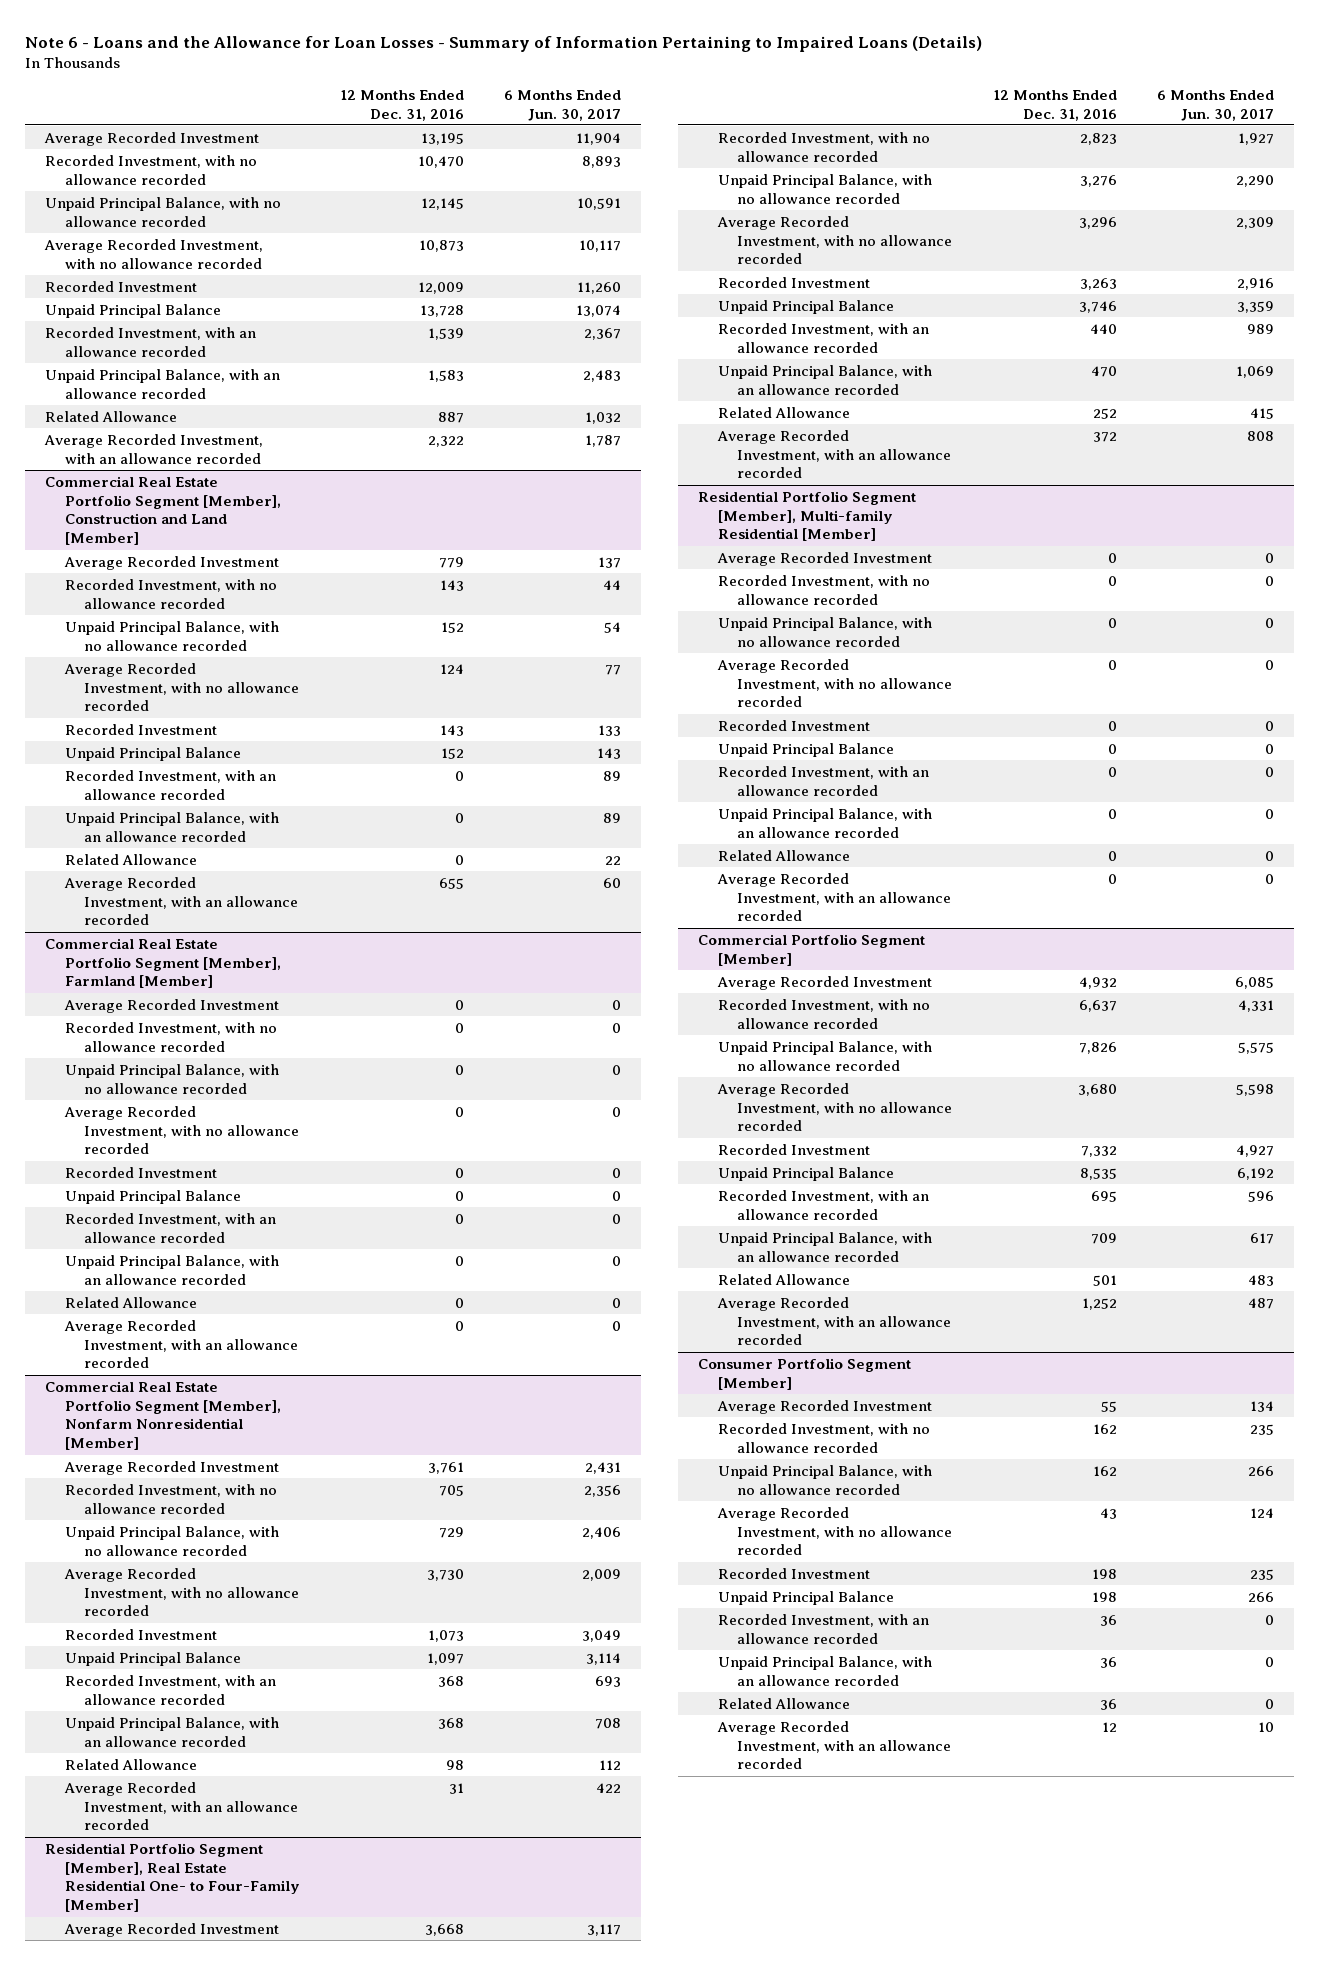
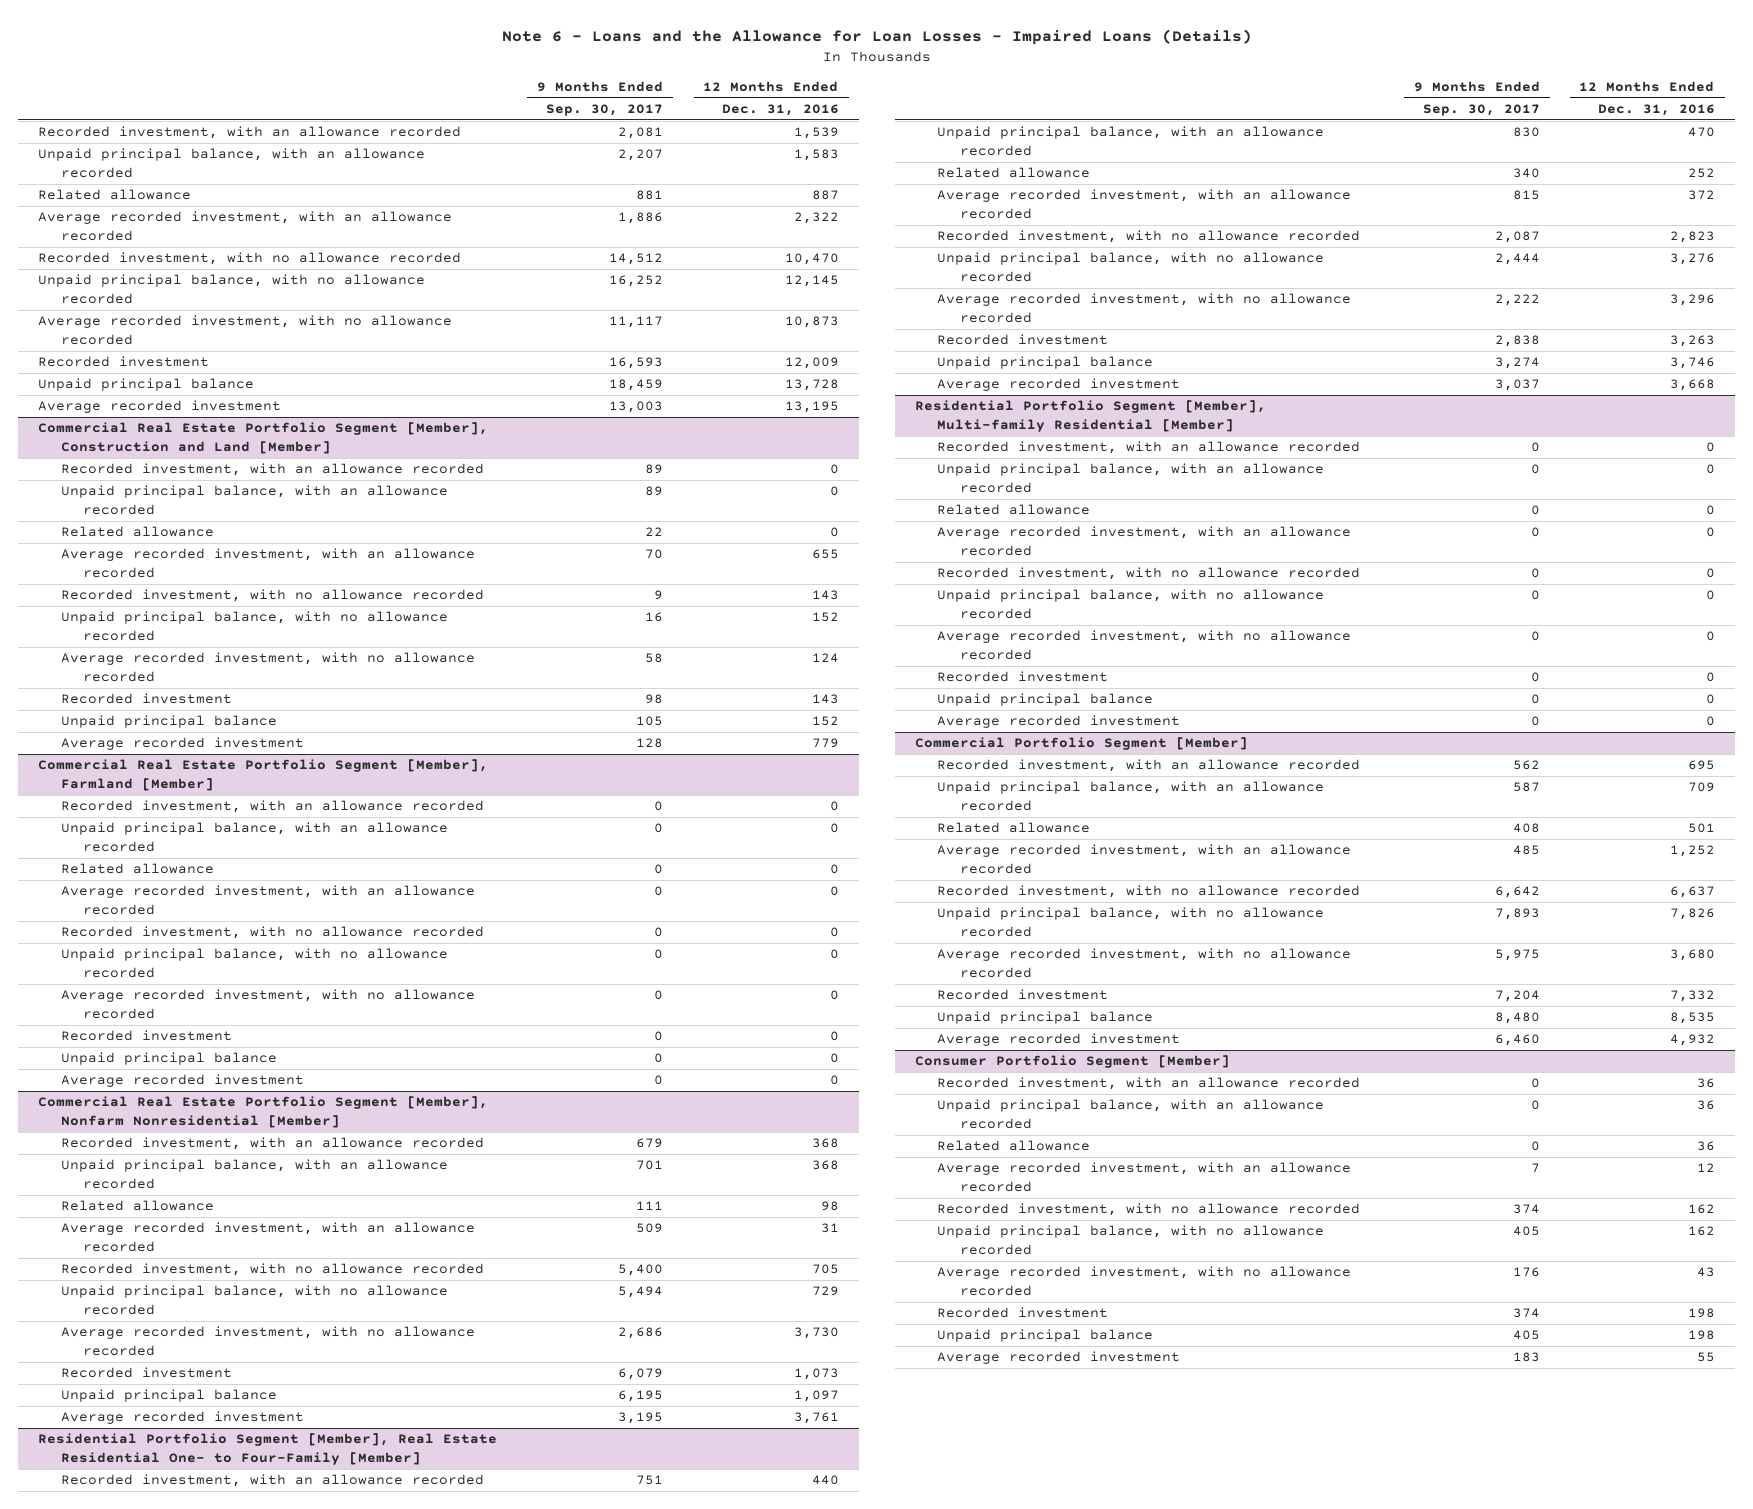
- Note 6 - Loans and the Allowance for Loan Losses - Summary of Information Pertaining to Impaired Loans (Details)
+ Note 6 - Loans and the Allowance for Loan Losses - Impaired Loans (Details)
- | 12 Months Ended Dec. 31, 2016 | 6 Months Ended Jun. 30, 2017
+ | 9 Months Ended Sep. 30, 2017 | 12 Months Ended Dec. 31, 2016
- Average Recorded Investment | 13,195 | 11,904
- Recorded Investment, with no allowance recorded | 10,470 | 8,893
- Unpaid Principal Balance, with no allowance recorded | 12,145 | 10,591
- Average Recorded Investment, with no allowance recorded | 10,873 | 10,117
- Recorded Investment | 12,009 | 11,260
- Unpaid Principal Balance | 13,728 | 13,074
- Recorded Investment, with an allowance recorded | 1,539 | 2,367
- Unpaid Principal Balance, with an allowance recorded | 1,583 | 2,483
- Related Allowance | 887 | 1,032
- Average Recorded Investment, with an allowance recorded | 2,322 | 1,787
+ Recorded investment, with an allowance recorded | 2,081 | 1,539
+ Unpaid principal balance, with an allowance recorded | 2,207 | 1,583
+ Related allowance | 881 | 887
+ Average recorded investment, with an allowance recorded | 1,886 | 2,322
+ Recorded investment, with no allowance recorded | 14,512 | 10,470
+ Unpaid principal balance, with no allowance recorded | 16,252 | 12,145
+ Average recorded investment, with no allowance recorded | 11,117 | 10,873
+ Recorded investment | 16,593 | 12,009
+ Unpaid principal balance | 18,459 | 13,728
+ Average recorded investment | 13,003 | 13,195
@ Commercial Real Estate Portfolio Segment [Member], Construction and Land [Member]
- Average Recorded Investment | 779 | 137
- Recorded Investment, with no allowance recorded | 143 | 44
- Unpaid Principal Balance, with no allowance recorded | 152 | 54
- Average Recorded Investment, with no allowance recorded | 124 | 77
- Recorded Investment | 143 | 133
- Unpaid Principal Balance | 152 | 143
- Recorded Investment, with an allowance recorded | 0 | 89
- Unpaid Principal Balance, with an allowance recorded | 0 | 89
- Related Allowance | 0 | 22
- Average Recorded Investment, with an allowance recorded | 655 | 60
+ Recorded investment, with an allowance recorded | 89 | 0
+ Unpaid principal balance, with an allowance recorded | 89 | 0
+ Related allowance | 22 | 0
+ Average recorded investment, with an allowance recorded | 70 | 655
+ Recorded investment, with no allowance recorded | 9 | 143
+ Unpaid principal balance, with no allowance recorded | 16 | 152
+ Average recorded investment, with no allowance recorded | 58 | 124
+ Recorded investment | 98 | 143
+ Unpaid principal balance | 105 | 152
+ Average recorded investment | 128 | 779
@ Commercial Real Estate Portfolio Segment [Member], Farmland [Member]
- Average Recorded Investment | 0 | 0
- Recorded Investment, with no allowance recorded | 0 | 0
- Unpaid Principal Balance, with no allowance recorded | 0 | 0
- Average Recorded Investment, with no allowance recorded | 0 | 0
- Recorded Investment | 0 | 0
- Unpaid Principal Balance | 0 | 0
- Recorded Investment, with an allowance recorded | 0 | 0
- Unpaid Principal Balance, with an allowance recorded | 0 | 0
- Related Allowance | 0 | 0
- Average Recorded Investment, with an allowance recorded | 0 | 0
+ Recorded investment, with an allowance recorded | 0 | 0
+ Unpaid principal balance, with an allowance recorded | 0 | 0
+ Related allowance | 0 | 0
+ Average recorded investment, with an allowance recorded | 0 | 0
+ Recorded investment, with no allowance recorded | 0 | 0
+ Unpaid principal balance, with no allowance recorded | 0 | 0
+ Average recorded investment, with no allowance recorded | 0 | 0
+ Recorded investment | 0 | 0
+ Unpaid principal balance | 0 | 0
+ Average recorded investment | 0 | 0
@ Commercial Real Estate Portfolio Segment [Member], Nonfarm Nonresidential [Member]
- Average Recorded Investment | 3,761 | 2,431
- Recorded Investment, with no allowance recorded | 705 | 2,356
- Unpaid Principal Balance, with no allowance recorded | 729 | 2,406
- Average Recorded Investment, with no allowance recorded | 3,730 | 2,009
- Recorded Investment | 1,073 | 3,049
- Unpaid Principal Balance | 1,097 | 3,114
- Recorded Investment, with an allowance recorded | 368 | 693
- Unpaid Principal Balance, with an allowance recorded | 368 | 708
- Related Allowance | 98 | 112
- Average Recorded Investment, with an allowance recorded | 31 | 422
+ Recorded investment, with an allowance recorded | 679 | 368
+ Unpaid principal balance, with an allowance recorded | 701 | 368
+ Related allowance | 111 | 98
+ Average recorded investment, with an allowance recorded | 509 | 31
+ Recorded investment, with no allowance recorded | 5,400 | 705
+ Unpaid principal balance, with no allowance recorded | 5,494 | 729
+ Average recorded investment, with no allowance recorded | 2,686 | 3,730
+ Recorded investment | 6,079 | 1,073
+ Unpaid principal balance | 6,195 | 1,097
+ Average recorded investment | 3,195 | 3,761
@ Residential Portfolio Segment [Member], Real Estate Residential One- to Four-Family [Member]
- Average Recorded Investment | 3,668 | 3,117
- Recorded Investment, with no allowance recorded | 2,823 | 1,927
- Unpaid Principal Balance, with no allowance recorded | 3,276 | 2,290
- Average Recorded Investment, with no allowance recorded | 3,296 | 2,309
- Recorded Investment | 3,263 | 2,916
- Unpaid Principal Balance | 3,746 | 3,359
- Recorded Investment, with an allowance recorded | 440 | 989
- Unpaid Principal Balance, with an allowance recorded | 470 | 1,069
- Related Allowance | 252 | 415
- Average Recorded Investment, with an allowance recorded | 372 | 808
+ Recorded investment, with an allowance recorded | 751 | 440
+ Unpaid principal balance, with an allowance recorded | 830 | 470
+ Related allowance | 340 | 252
+ Average recorded investment, with an allowance recorded | 815 | 372
+ Recorded investment, with no allowance recorded | 2,087 | 2,823
+ Unpaid principal balance, with no allowance recorded | 2,444 | 3,276
+ Average recorded investment, with no allowance recorded | 2,222 | 3,296
+ Recorded investment | 2,838 | 3,263
+ Unpaid principal balance | 3,274 | 3,746
+ Average recorded investment | 3,037 | 3,668
@ Residential Portfolio Segment [Member], Multi-family Residential [Member]
- Average Recorded Investment | 0 | 0
- Recorded Investment, with no allowance recorded | 0 | 0
- Unpaid Principal Balance, with no allowance recorded | 0 | 0
- Average Recorded Investment, with no allowance recorded | 0 | 0
- Recorded Investment | 0 | 0
- Unpaid Principal Balance | 0 | 0
- Recorded Investment, with an allowance recorded | 0 | 0
- Unpaid Principal Balance, with an allowance recorded | 0 | 0
- Related Allowance | 0 | 0
- Average Recorded Investment, with an allowance recorded | 0 | 0
+ Recorded investment, with an allowance recorded | 0 | 0
+ Unpaid principal balance, with an allowance recorded | 0 | 0
+ Related allowance | 0 | 0
+ Average recorded investment, with an allowance recorded | 0 | 0
+ Recorded investment, with no allowance recorded | 0 | 0
+ Unpaid principal balance, with no allowance recorded | 0 | 0
+ Average recorded investment, with no allowance recorded | 0 | 0
+ Recorded investment | 0 | 0
+ Unpaid principal balance | 0 | 0
+ Average recorded investment | 0 | 0
@ Commercial Portfolio Segment [Member]
- Average Recorded Investment | 4,932 | 6,085
- Recorded Investment, with no allowance recorded | 6,637 | 4,331
- Unpaid Principal Balance, with no allowance recorded | 7,826 | 5,575
- Average Recorded Investment, with no allowance recorded | 3,680 | 5,598
- Recorded Investment | 7,332 | 4,927
- Unpaid Principal Balance | 8,535 | 6,192
- Recorded Investment, with an allowance recorded | 695 | 596
- Unpaid Principal Balance, with an allowance recorded | 709 | 617
- Related Allowance | 501 | 483
- Average Recorded Investment, with an allowance recorded | 1,252 | 487
+ Recorded investment, with an allowance recorded | 562 | 695
+ Unpaid principal balance, with an allowance recorded | 587 | 709
+ Related allowance | 408 | 501
+ Average recorded investment, with an allowance recorded | 485 | 1,252
+ Recorded investment, with no allowance recorded | 6,642 | 6,637
+ Unpaid principal balance, with no allowance recorded | 7,893 | 7,826
+ Average recorded investment, with no allowance recorded | 5,975 | 3,680
+ Recorded investment | 7,204 | 7,332
+ Unpaid principal balance | 8,480 | 8,535
+ Average recorded investment | 6,460 | 4,932
@ Consumer Portfolio Segment [Member]
- Average Recorded Investment | 55 | 134
- Recorded Investment, with no allowance recorded | 162 | 235
- Unpaid Principal Balance, with no allowance recorded | 162 | 266
- Average Recorded Investment, with no allowance recorded | 43 | 124
- Recorded Investment | 198 | 235
- Unpaid Principal Balance | 198 | 266
- Recorded Investment, with an allowance recorded | 36 | 0
- Unpaid Principal Balance, with an allowance recorded | 36 | 0
- Related Allowance | 36 | 0
- Average Recorded Investment, with an allowance recorded | 12 | 10
+ Recorded investment, with an allowance recorded | 0 | 36
+ Unpaid principal balance, with an allowance recorded | 0 | 36
+ Related allowance | 0 | 36
+ Average recorded investment, with an allowance recorded | 7 | 12
+ Recorded investment, with no allowance recorded | 374 | 162
+ Unpaid principal balance, with no allowance recorded | 405 | 162
+ Average recorded investment, with no allowance recorded | 176 | 43
+ Recorded investment | 374 | 198
+ Unpaid principal balance | 405 | 198
+ Average recorded investment | 183 | 55

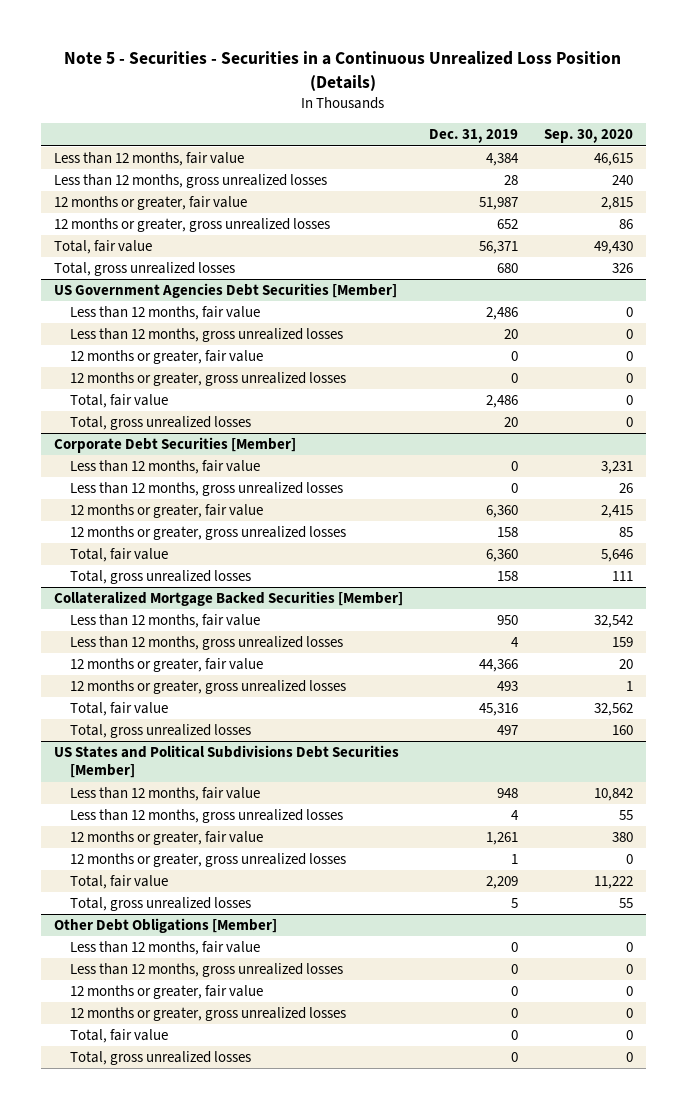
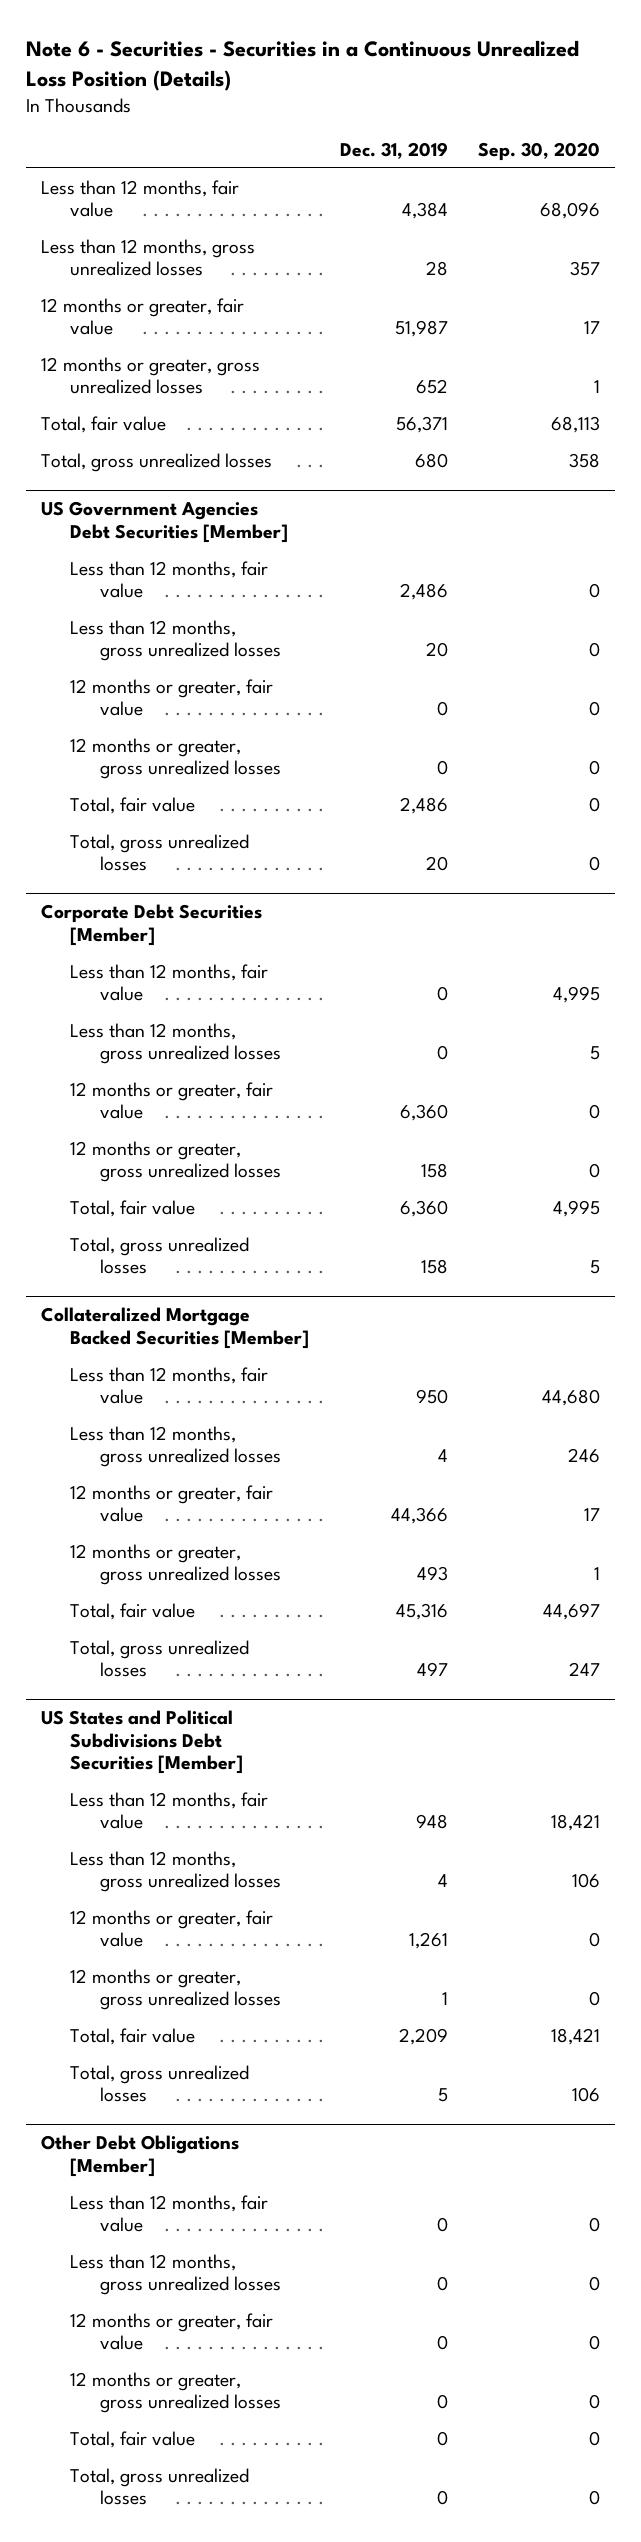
- Note 5 - Securities - Securities in a Continuous Unrealized Loss Position (Details)
+ Note 6 - Securities - Securities in a Continuous Unrealized Loss Position (Details)
- Less than 12 months, fair value | 4,384 | 46,615
- Less than 12 months, gross unrealized losses | 28 | 240
- 12 months or greater, fair value | 51,987 | 2,815
- 12 months or greater, gross unrealized losses | 652 | 86
- Total, fair value | 56,371 | 49,430
- Total, gross unrealized losses | 680 | 326
+ Less than 12 months, fair value | 4,384 | 68,096
+ Less than 12 months, gross unrealized losses | 28 | 357
+ 12 months or greater, fair value | 51,987 | 17
+ 12 months or greater, gross unrealized losses | 652 | 1
+ Total, fair value | 56,371 | 68,113
+ Total, gross unrealized losses | 680 | 358
@ Corporate Debt Securities [Member]
- Less than 12 months, fair value | 0 | 3,231
- Less than 12 months, gross unrealized losses | 0 | 26
- 12 months or greater, fair value | 6,360 | 2,415
- 12 months or greater, gross unrealized losses | 158 | 85
- Total, fair value | 6,360 | 5,646
- Total, gross unrealized losses | 158 | 111
+ Less than 12 months, fair value | 0 | 4,995
+ Less than 12 months, gross unrealized losses | 0 | 5
+ 12 months or greater, fair value | 6,360 | 0
+ 12 months or greater, gross unrealized losses | 158 | 0
+ Total, fair value | 6,360 | 4,995
+ Total, gross unrealized losses | 158 | 5
@ Collateralized Mortgage Backed Securities [Member]
- Less than 12 months, fair value | 950 | 32,542
- Less than 12 months, gross unrealized losses | 4 | 159
- 12 months or greater, fair value | 44,366 | 20
+ Less than 12 months, fair value | 950 | 44,680
+ Less than 12 months, gross unrealized losses | 4 | 246
+ 12 months or greater, fair value | 44,366 | 17
- Total, fair value | 45,316 | 32,562
- Total, gross unrealized losses | 497 | 160
+ Total, fair value | 45,316 | 44,697
+ Total, gross unrealized losses | 497 | 247
@ US States and Political Subdivisions Debt Securities [Member]
- Less than 12 months, fair value | 948 | 10,842
- Less than 12 months, gross unrealized losses | 4 | 55
- 12 months or greater, fair value | 1,261 | 380
+ Less than 12 months, fair value | 948 | 18,421
+ Less than 12 months, gross unrealized losses | 4 | 106
+ 12 months or greater, fair value | 1,261 | 0
- Total, fair value | 2,209 | 11,222
- Total, gross unrealized losses | 5 | 55
+ Total, fair value | 2,209 | 18,421
+ Total, gross unrealized losses | 5 | 106

